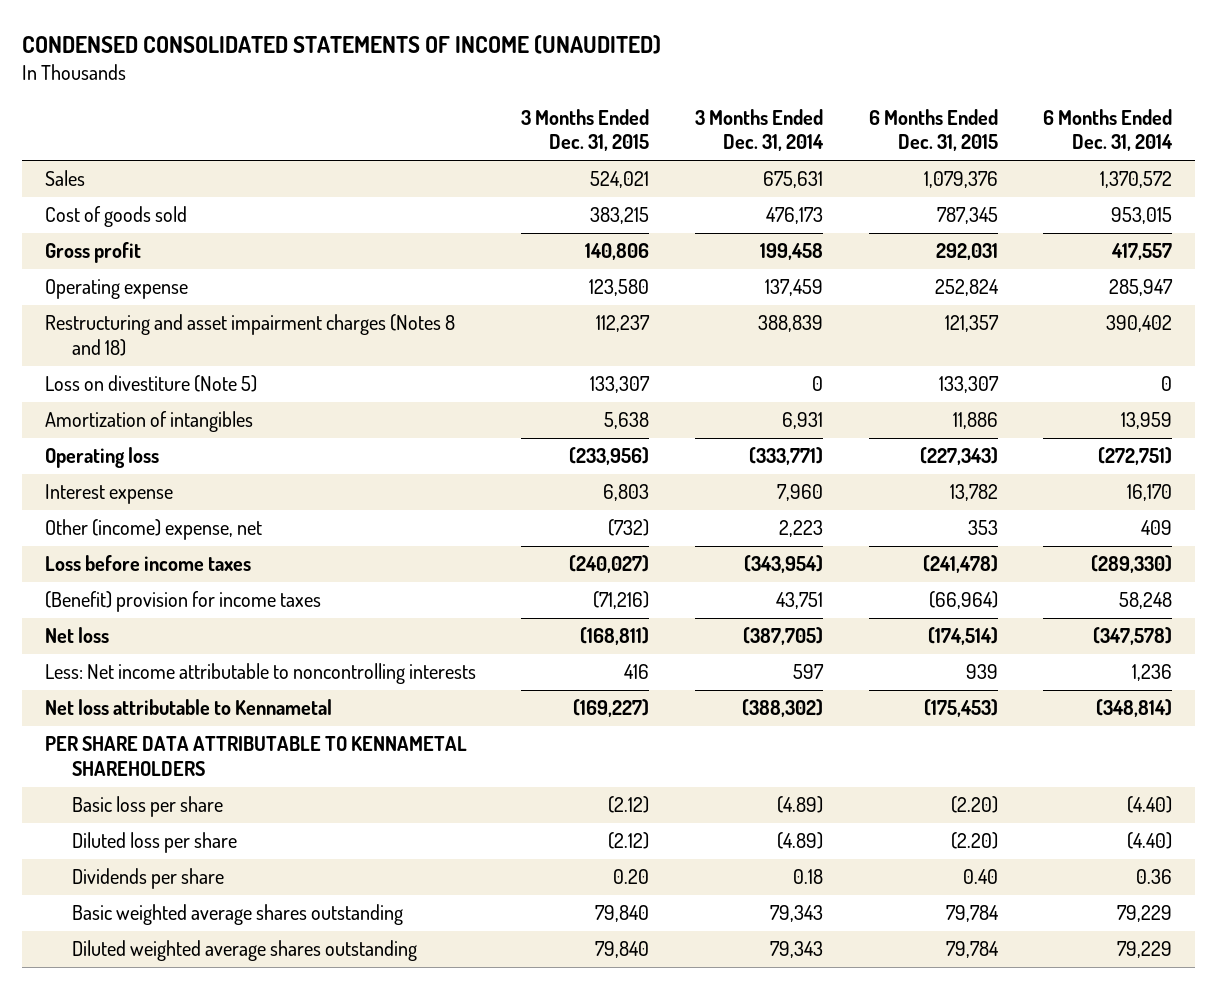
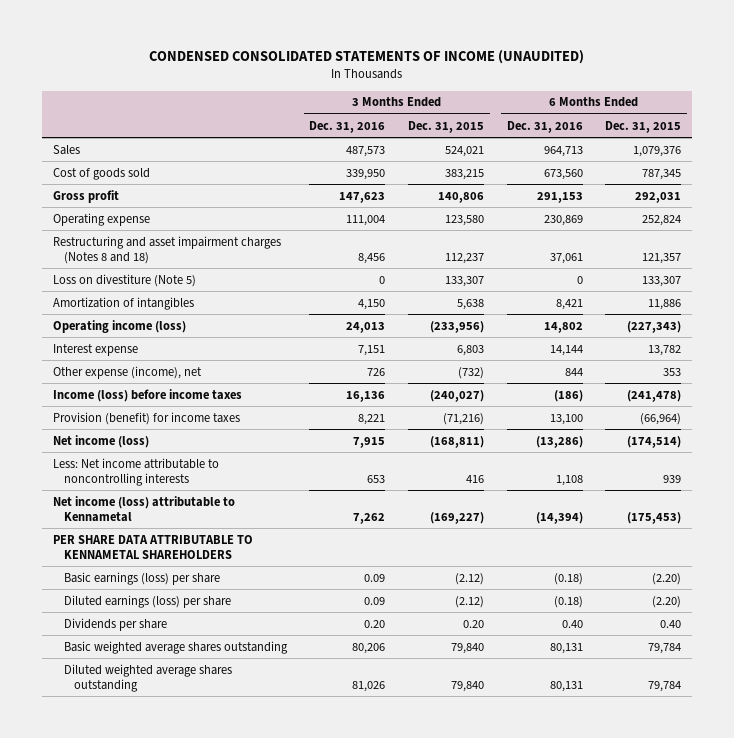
- | 3 Months Ended Dec. 31, 2015 | 3 Months Ended Dec. 31, 2014 | 6 Months Ended Dec. 31, 2015 | 6 Months Ended Dec. 31, 2014
+ | 3 Months Ended Dec. 31, 2016 | 3 Months Ended Dec. 31, 2015 | 6 Months Ended Dec. 31, 2016 | 6 Months Ended Dec. 31, 2015
- Operating loss | (233,956) | (333,771) | (227,343) | (272,751)
+ Operating income (loss) | 24,013 | (233,956) | 14,802 | (227,343)
- Other (income) expense, net | (732) | 2,223 | 353 | 409
- Loss before income taxes | (240,027) | (343,954) | (241,478) | (289,330)
- (Benefit) provision for income taxes | (71,216) | 43,751 | (66,964) | 58,248
- Net loss | (168,811) | (387,705) | (174,514) | (347,578)
+ Other expense (income), net | 726 | (732) | 844 | 353
+ Income (loss) before income taxes | 16,136 | (240,027) | (186) | (241,478)
+ Provision (benefit) for income taxes | 8,221 | (71,216) | 13,100 | (66,964)
+ Net income (loss) | 7,915 | (168,811) | (13,286) | (174,514)
- Net loss attributable to Kennametal | (169,227) | (388,302) | (175,453) | (348,814)
+ Net income (loss) attributable to Kennametal | 7,262 | (169,227) | (14,394) | (175,453)
- Basic loss per share | (2.12) | (4.89) | (2.20) | (4.40)
- Diluted loss per share | (2.12) | (4.89) | (2.20) | (4.40)
+ Basic earnings (loss) per share | 0.09 | (2.12) | (0.18) | (2.20)
+ Diluted earnings (loss) per share | 0.09 | (2.12) | (0.18) | (2.20)

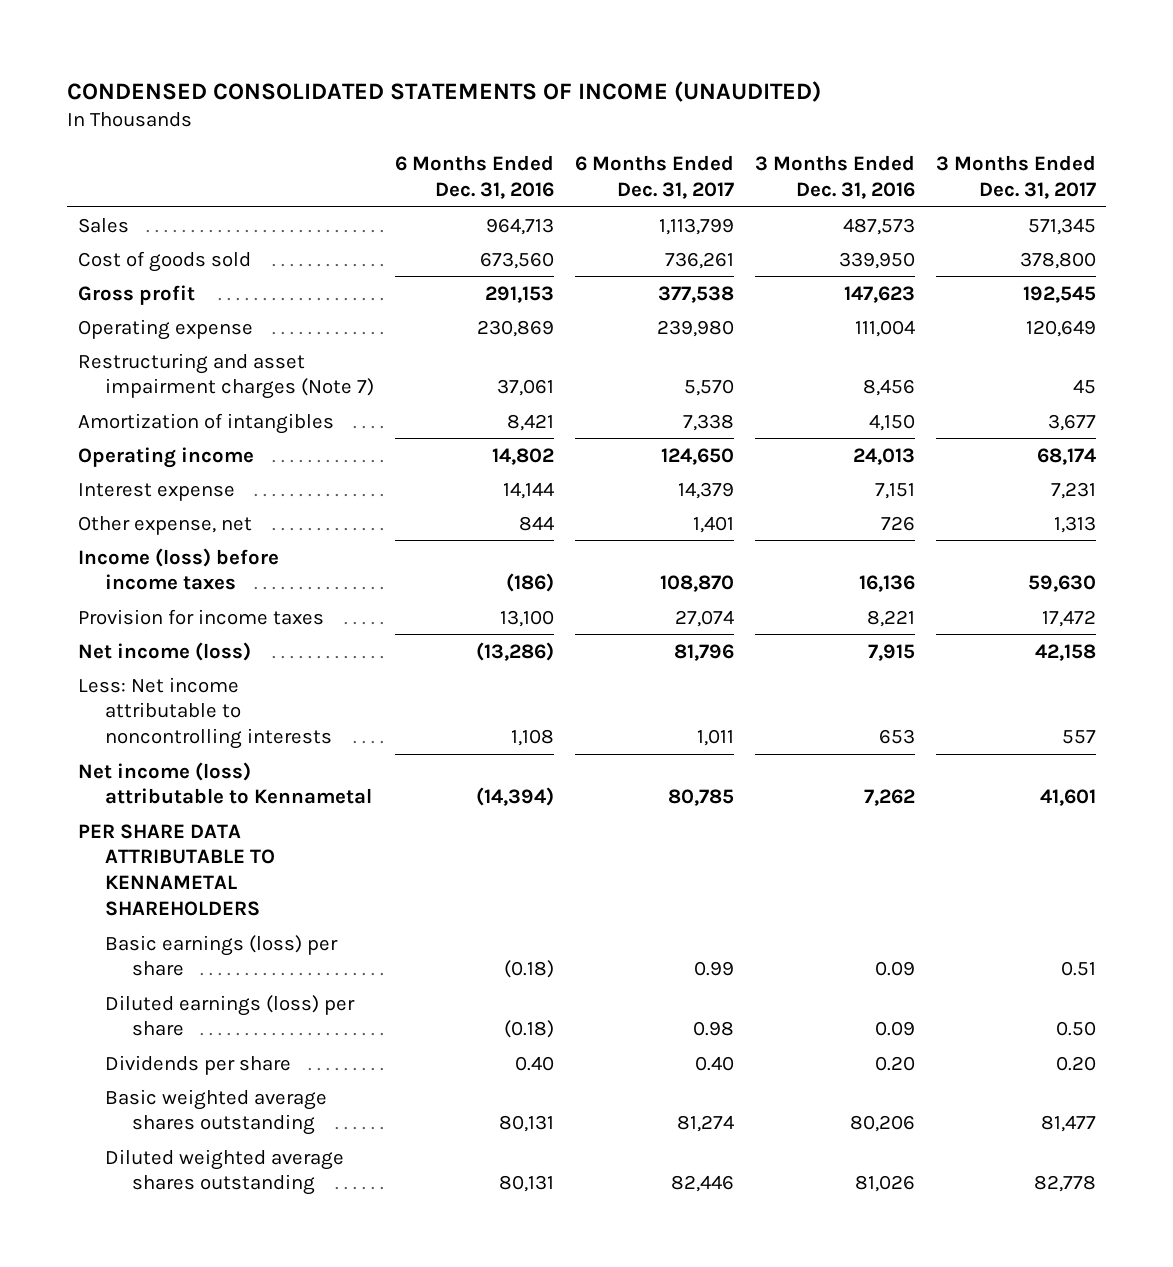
- | 3 Months Ended Dec. 31, 2016 | 3 Months Ended Dec. 31, 2015 | 6 Months Ended Dec. 31, 2016 | 6 Months Ended Dec. 31, 2015
+ | 6 Months Ended Dec. 31, 2016 | 6 Months Ended Dec. 31, 2017 | 3 Months Ended Dec. 31, 2016 | 3 Months Ended Dec. 31, 2017
- Restructuring and asset impairment charges (Notes 8 and 18) | 8,456 | 112,237 | 37,061 | 121,357
- Loss on divestiture (Note 5) | 0 | 133,307 | 0 | 133,307
+ Restructuring and asset impairment charges (Note 7) | 37,061 | 5,570 | 8,456 | 45
- Operating income (loss) | 24,013 | (233,956) | 14,802 | (227,343)
+ Operating income | 14,802 | 124,650 | 24,013 | 68,174
- Other expense (income), net | 726 | (732) | 844 | 353
+ Other expense, net | 844 | 1,401 | 726 | 1,313
- Provision (benefit) for income taxes | 8,221 | (71,216) | 13,100 | (66,964)
+ Provision for income taxes | 13,100 | 27,074 | 8,221 | 17,472

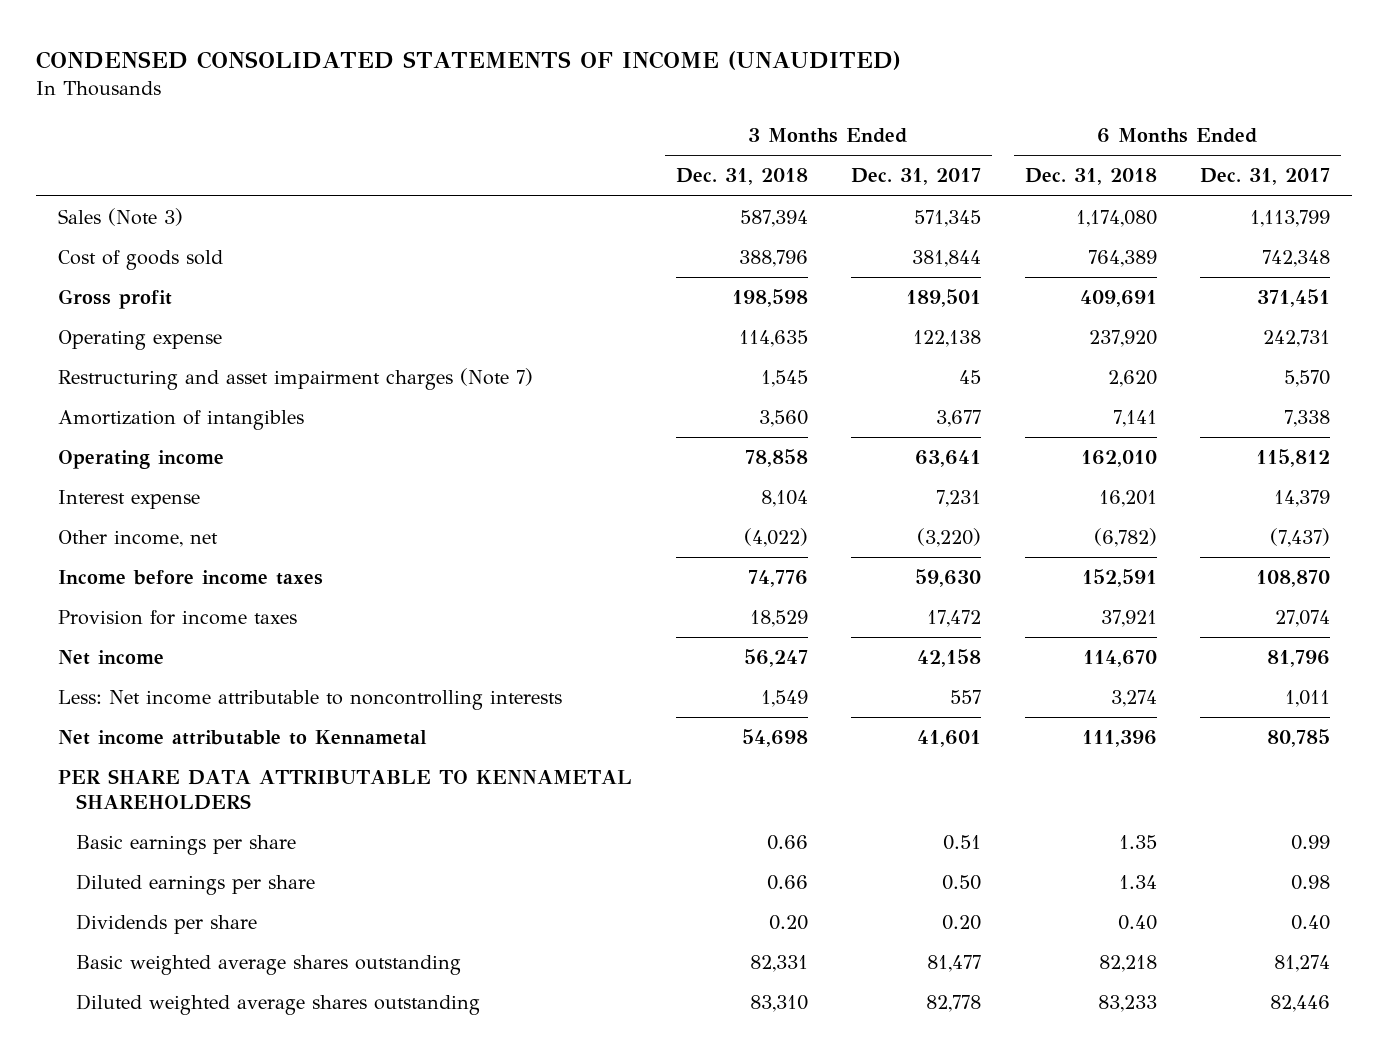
- | 6 Months Ended Dec. 31, 2016 | 6 Months Ended Dec. 31, 2017 | 3 Months Ended Dec. 31, 2016 | 3 Months Ended Dec. 31, 2017
+ | 3 Months Ended Dec. 31, 2018 | 3 Months Ended Dec. 31, 2017 | 6 Months Ended Dec. 31, 2018 | 6 Months Ended Dec. 31, 2017
- Sales | 964,713 | 1,113,799 | 487,573 | 571,345
- Cost of goods sold | 673,560 | 736,261 | 339,950 | 378,800
- Gross profit | 291,153 | 377,538 | 147,623 | 192,545
- Operating expense | 230,869 | 239,980 | 111,004 | 120,649
+ Sales (Note 3) | 587,394 | 571,345 | 1,174,080 | 1,113,799
+ Cost of goods sold | 388,796 | 381,844 | 764,389 | 742,348
+ Gross profit | 198,598 | 189,501 | 409,691 | 371,451
+ Operating expense | 114,635 | 122,138 | 237,920 | 242,731
- Operating income | 14,802 | 124,650 | 24,013 | 68,174
+ Operating income | 78,858 | 63,641 | 162,010 | 115,812
- Other expense, net | 844 | 1,401 | 726 | 1,313
- Income (loss) before income taxes | (186) | 108,870 | 16,136 | 59,630
+ Other income, net | (4,022) | (3,220) | (6,782) | (7,437)
+ Income before income taxes | 74,776 | 59,630 | 152,591 | 108,870
- Net income (loss) | (13,286) | 81,796 | 7,915 | 42,158
+ Net income | 56,247 | 42,158 | 114,670 | 81,796
- Net income (loss) attributable to Kennametal | (14,394) | 80,785 | 7,262 | 41,601
+ Net income attributable to Kennametal | 54,698 | 41,601 | 111,396 | 80,785
- Basic earnings (loss) per share | (0.18) | 0.99 | 0.09 | 0.51
- Diluted earnings (loss) per share | (0.18) | 0.98 | 0.09 | 0.50
+ Basic earnings per share | 0.66 | 0.51 | 1.35 | 0.99
+ Diluted earnings per share | 0.66 | 0.50 | 1.34 | 0.98

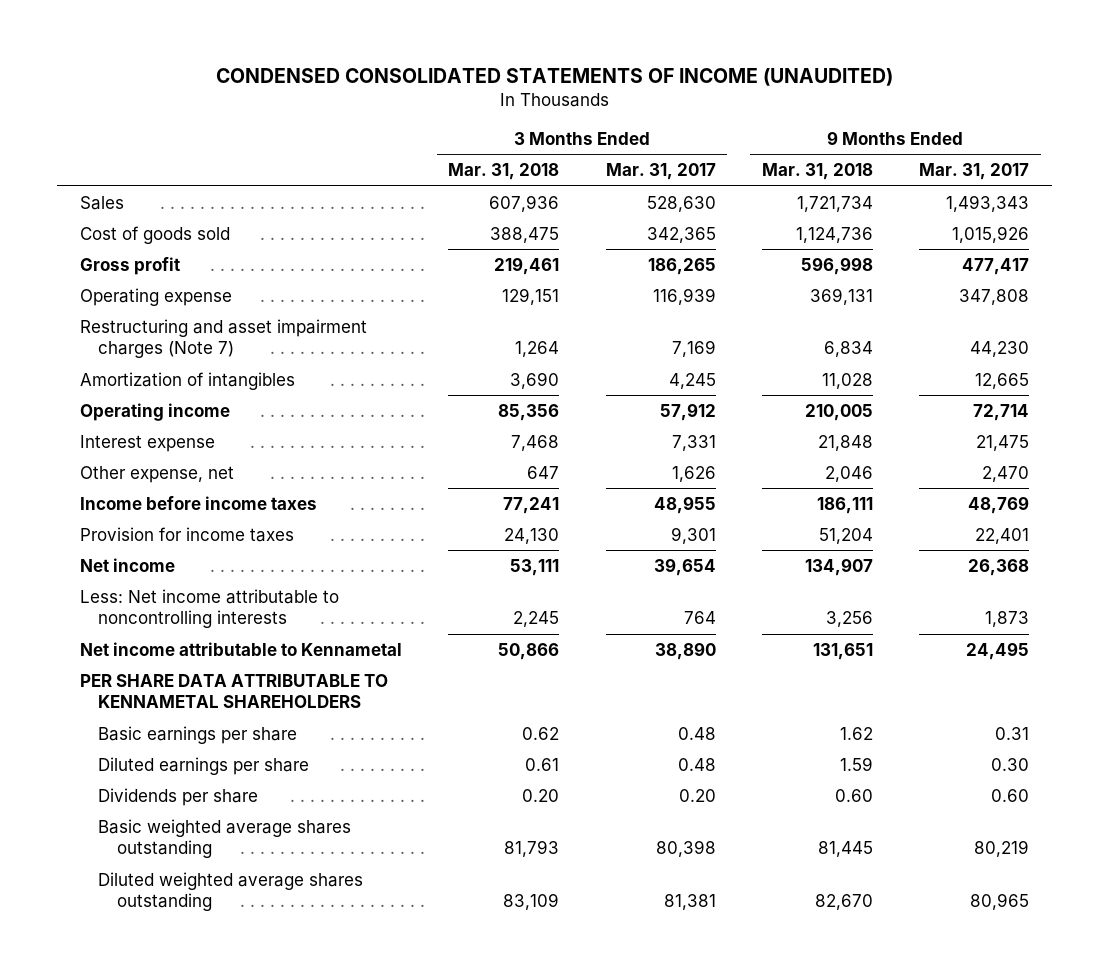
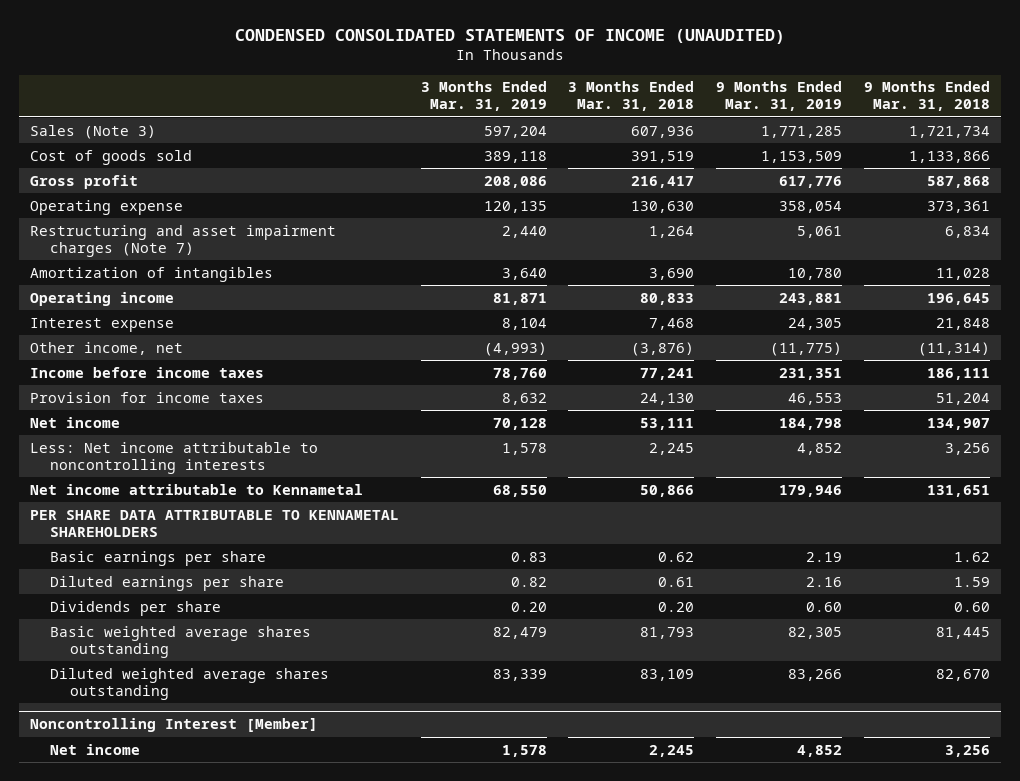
- | 3 Months Ended Mar. 31, 2018 | 3 Months Ended Mar. 31, 2017 | 9 Months Ended Mar. 31, 2018 | 9 Months Ended Mar. 31, 2017
+ | 3 Months Ended Mar. 31, 2019 | 3 Months Ended Mar. 31, 2018 | 9 Months Ended Mar. 31, 2019 | 9 Months Ended Mar. 31, 2018
- Sales | 607,936 | 528,630 | 1,721,734 | 1,493,343
- Cost of goods sold | 388,475 | 342,365 | 1,124,736 | 1,015,926
- Gross profit | 219,461 | 186,265 | 596,998 | 477,417
- Operating expense | 129,151 | 116,939 | 369,131 | 347,808
+ Sales (Note 3) | 597,204 | 607,936 | 1,771,285 | 1,721,734
+ Cost of goods sold | 389,118 | 391,519 | 1,153,509 | 1,133,866
+ Gross profit | 208,086 | 216,417 | 617,776 | 587,868
+ Operating expense | 120,135 | 130,630 | 358,054 | 373,361
- Operating income | 85,356 | 57,912 | 210,005 | 72,714
+ Operating income | 81,871 | 80,833 | 243,881 | 196,645
- Other expense, net | 647 | 1,626 | 2,046 | 2,470
+ Other income, net | (4,993) | (3,876) | (11,775) | (11,314)
+ Noncontrolling Interest [Member]
+ Net income | 1,578 | 2,245 | 4,852 | 3,256

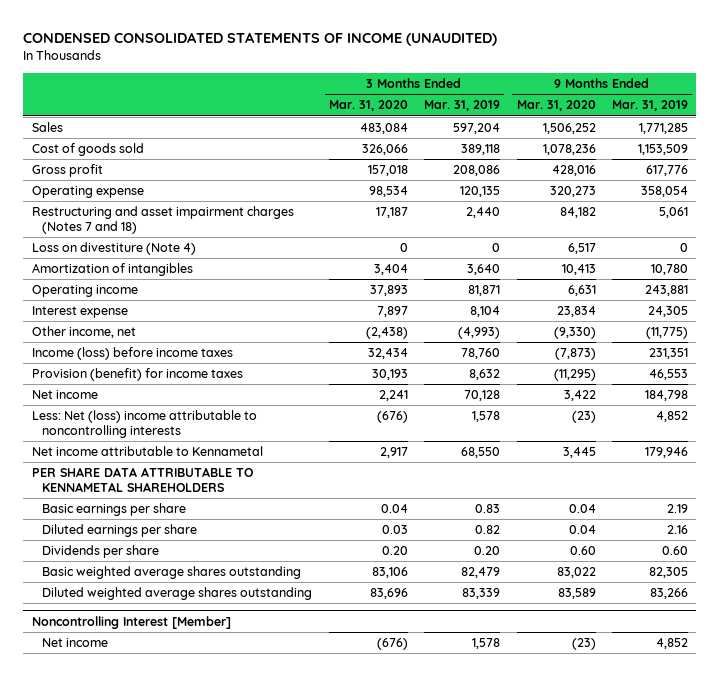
- | 3 Months Ended Mar. 31, 2019 | 3 Months Ended Mar. 31, 2018 | 9 Months Ended Mar. 31, 2019 | 9 Months Ended Mar. 31, 2018
+ | 3 Months Ended Mar. 31, 2020 | 3 Months Ended Mar. 31, 2019 | 9 Months Ended Mar. 31, 2020 | 9 Months Ended Mar. 31, 2019
- Sales (Note 3) | 597,204 | 607,936 | 1,771,285 | 1,721,734
+ Sales | 483,084 | 597,204 | 1,506,252 | 1,771,285
- Restructuring and asset impairment charges (Note 7) | 2,440 | 1,264 | 5,061 | 6,834
+ Restructuring and asset impairment charges (Notes 7 and 18) | 17,187 | 2,440 | 84,182 | 5,061
+ Loss on divestiture (Note 4) | 0 | 0 | 6,517 | 0
- Income before income taxes | 78,760 | 77,241 | 231,351 | 186,111
- Provision for income taxes | 8,632 | 24,130 | 46,553 | 51,204
+ Income (loss) before income taxes | 32,434 | 78,760 | (7,873) | 231,351
+ Provision (benefit) for income taxes | 30,193 | 8,632 | (11,295) | 46,553
- Less: Net income attributable to noncontrolling interests | 1,578 | 2,245 | 4,852 | 3,256
+ Less: Net (loss) income attributable to noncontrolling interests | (676) | 1,578 | (23) | 4,852

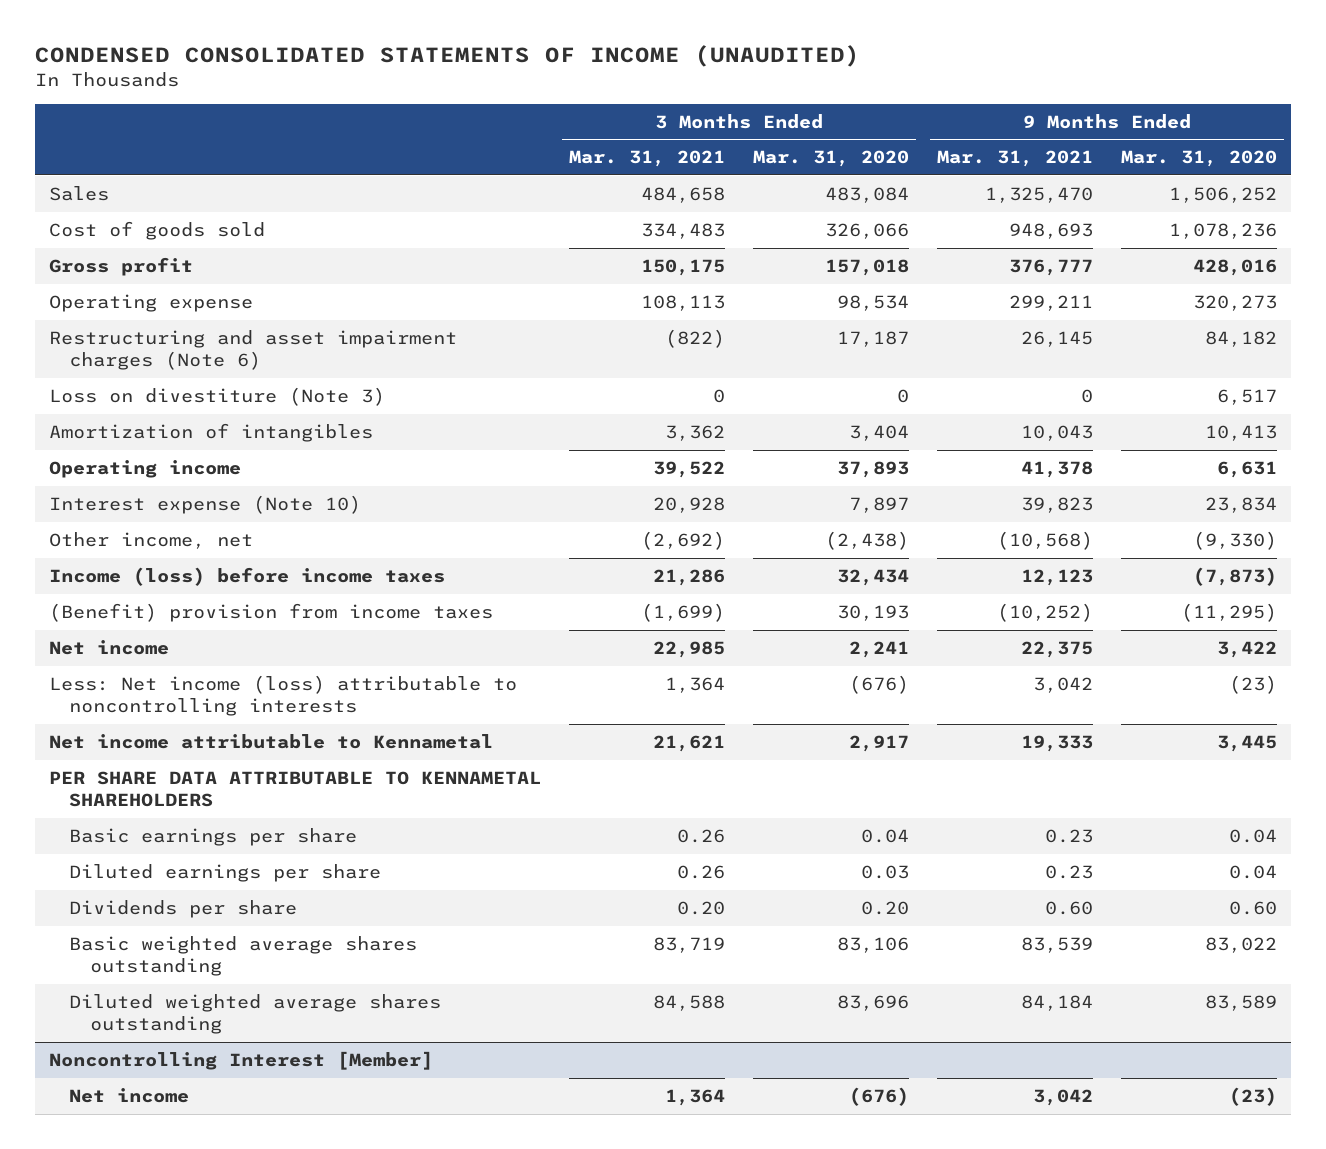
- | 3 Months Ended Mar. 31, 2020 | 3 Months Ended Mar. 31, 2019 | 9 Months Ended Mar. 31, 2020 | 9 Months Ended Mar. 31, 2019
+ | 3 Months Ended Mar. 31, 2021 | 3 Months Ended Mar. 31, 2020 | 9 Months Ended Mar. 31, 2021 | 9 Months Ended Mar. 31, 2020
- Restructuring and asset impairment charges (Notes 7 and 18) | 17,187 | 2,440 | 84,182 | 5,061
- Loss on divestiture (Note 4) | 0 | 0 | 6,517 | 0
+ Restructuring and asset impairment charges (Note 6) | (822) | 17,187 | 26,145 | 84,182
+ Loss on divestiture (Note 3) | 0 | 0 | 0 | 6,517
- Interest expense | 7,897 | 8,104 | 23,834 | 24,305
+ Interest expense (Note 10) | 20,928 | 7,897 | 39,823 | 23,834
- Provision (benefit) for income taxes | 30,193 | 8,632 | (11,295) | 46,553
+ (Benefit) provision from income taxes | (1,699) | 30,193 | (10,252) | (11,295)
- Less: Net (loss) income attributable to noncontrolling interests | (676) | 1,578 | (23) | 4,852
+ Less: Net income (loss) attributable to noncontrolling interests | 1,364 | (676) | 3,042 | (23)

